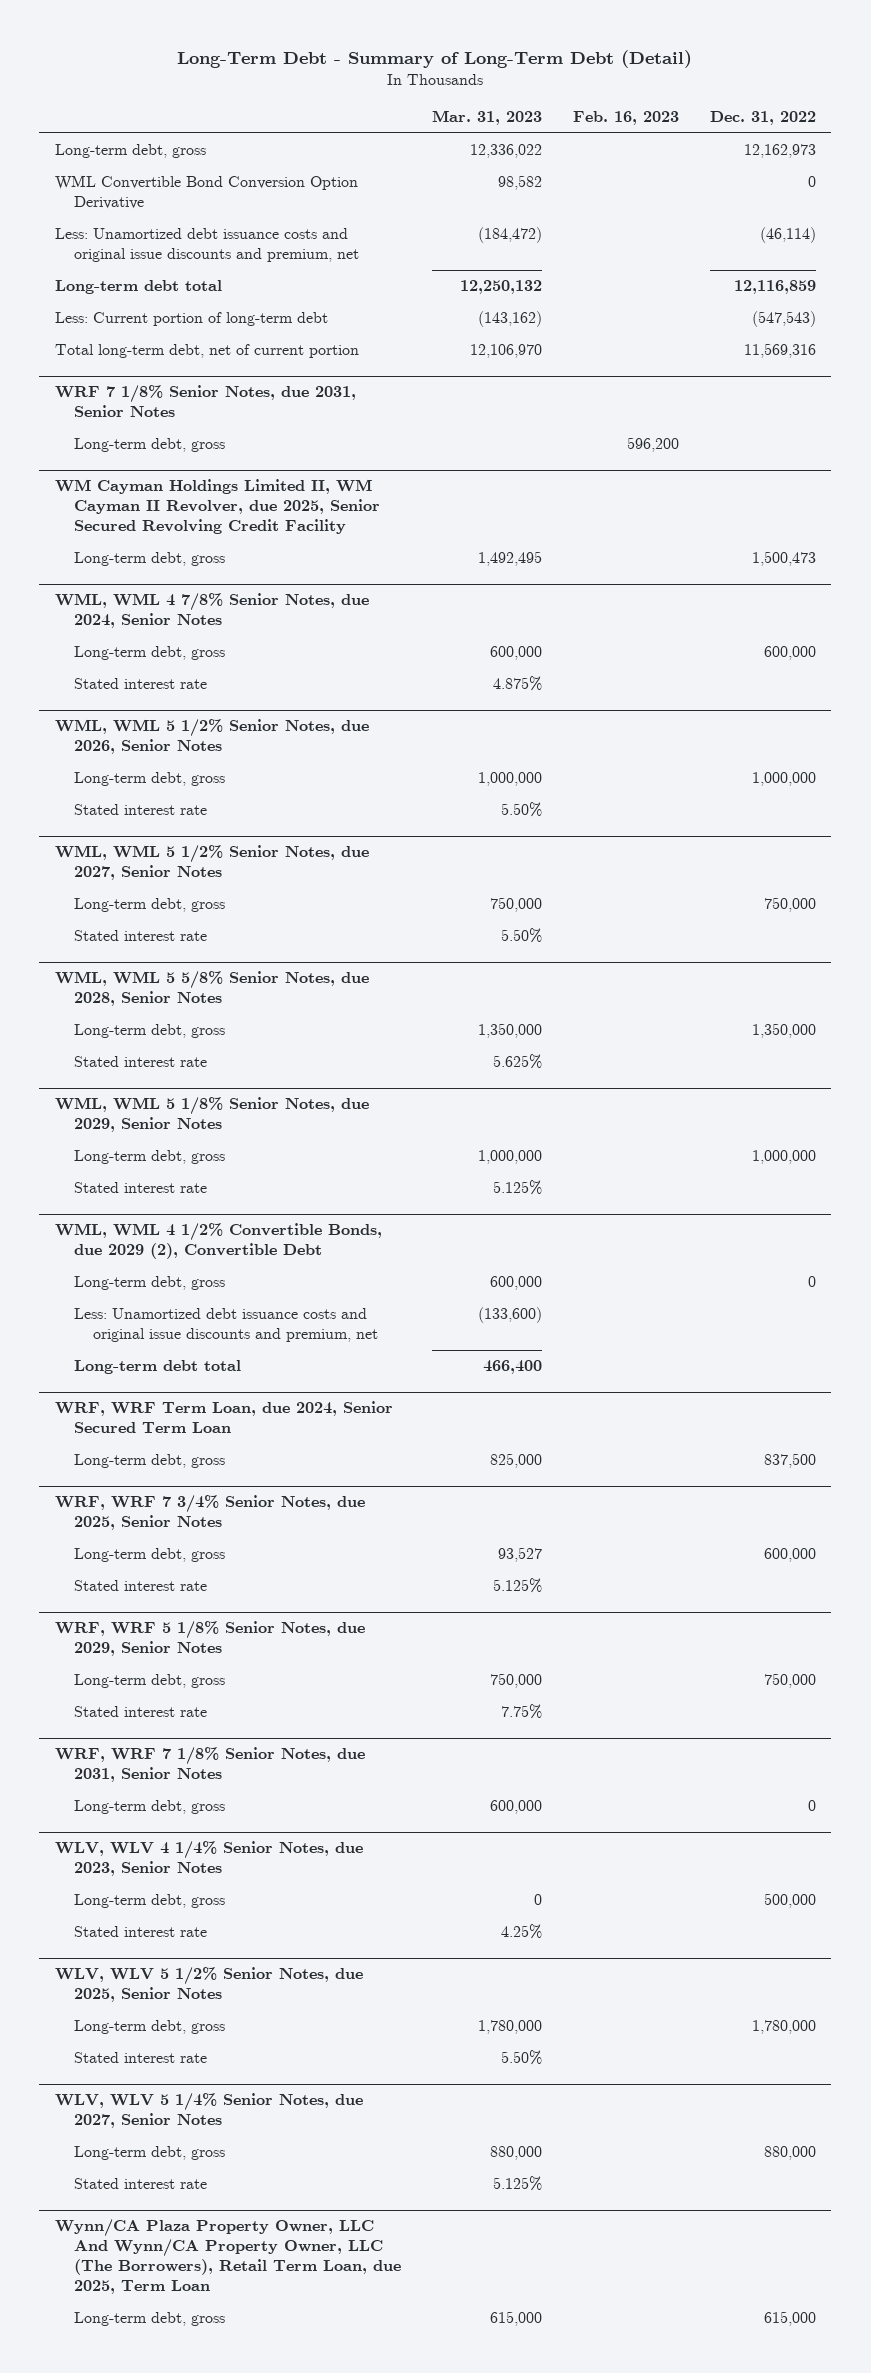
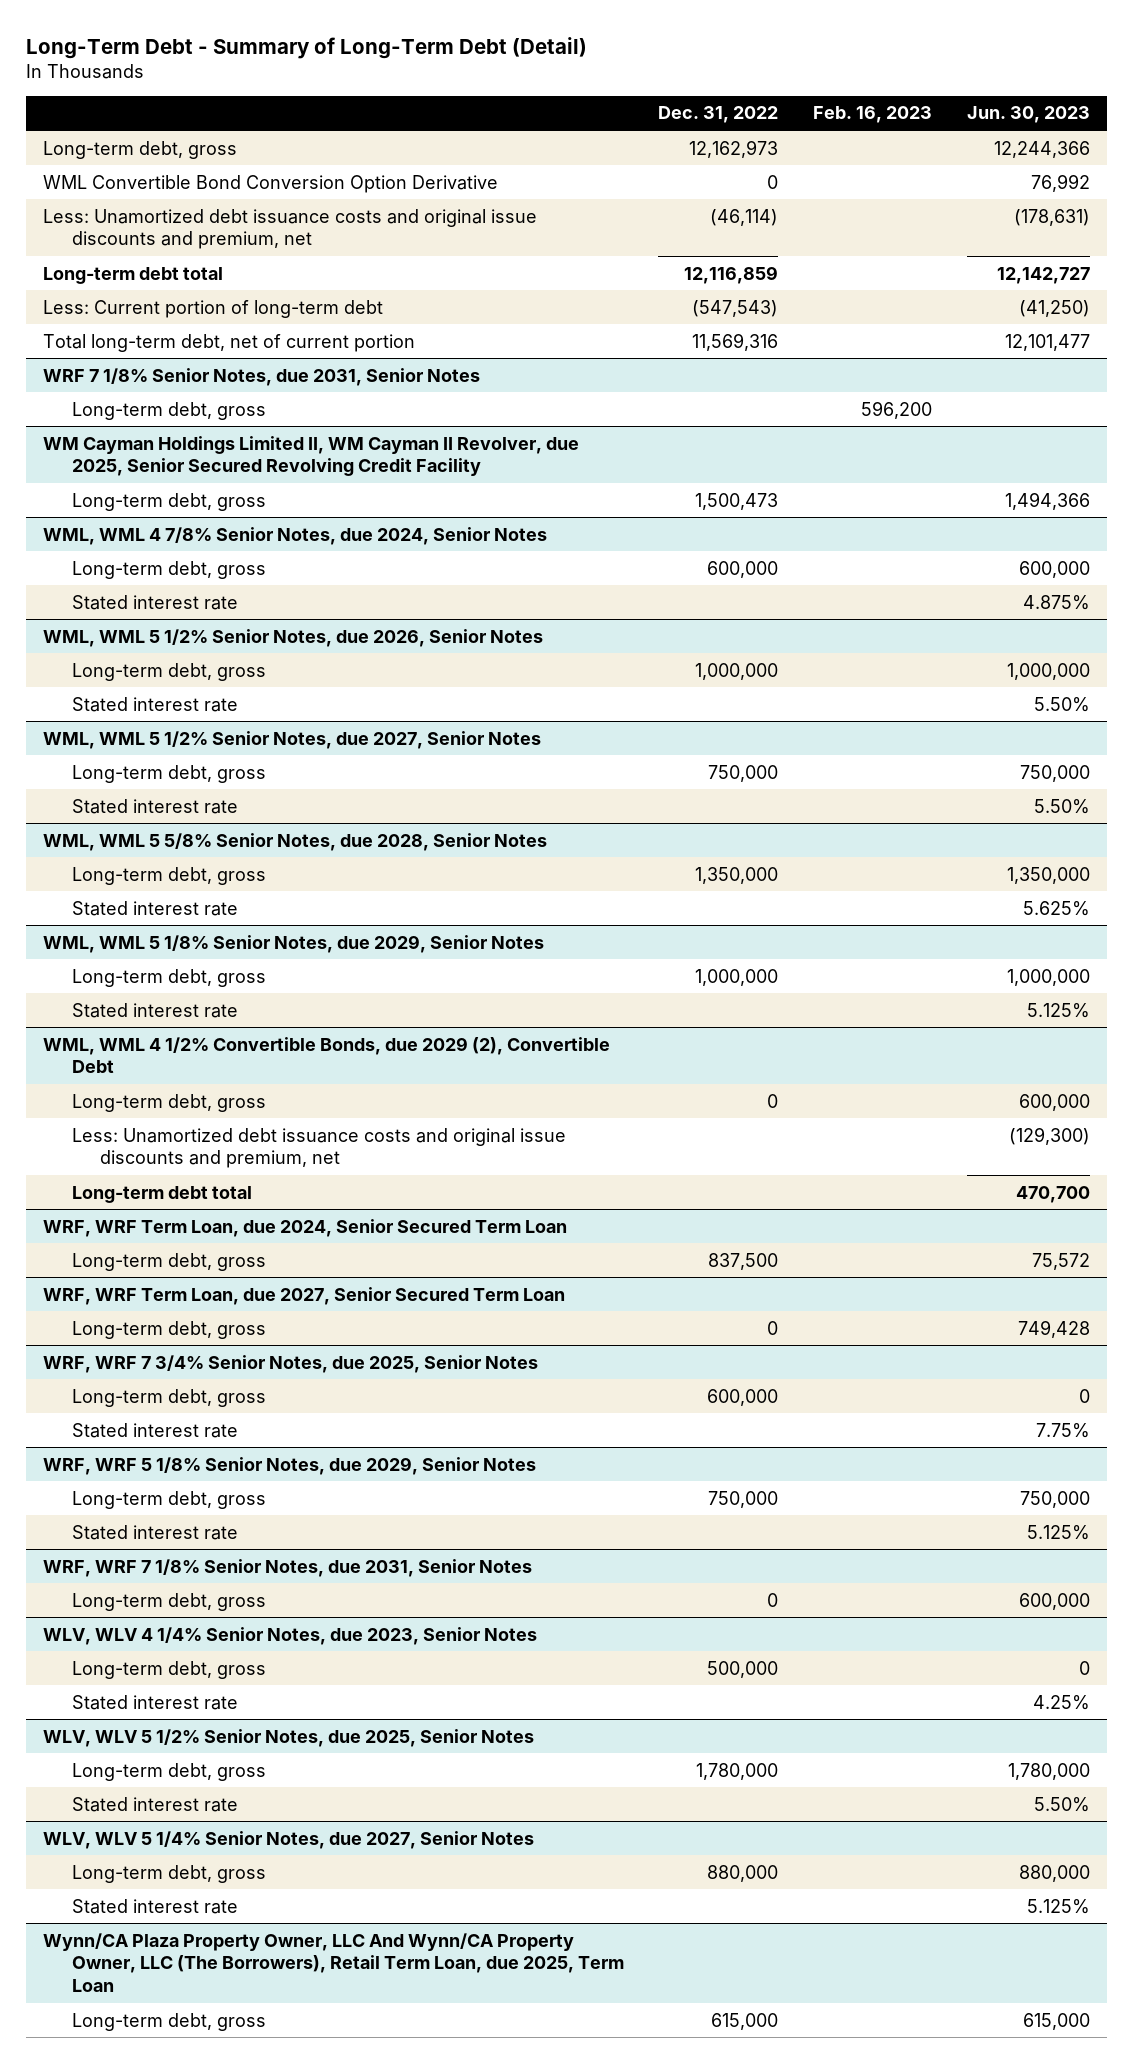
- | Mar. 31, 2023 | Feb. 16, 2023 | Dec. 31, 2022
+ | Dec. 31, 2022 | Feb. 16, 2023 | Jun. 30, 2023
+ WRF, WRF Term Loan, due 2027, Senior Secured Term Loan
+ Long-term debt, gross | 0 | | 749,428

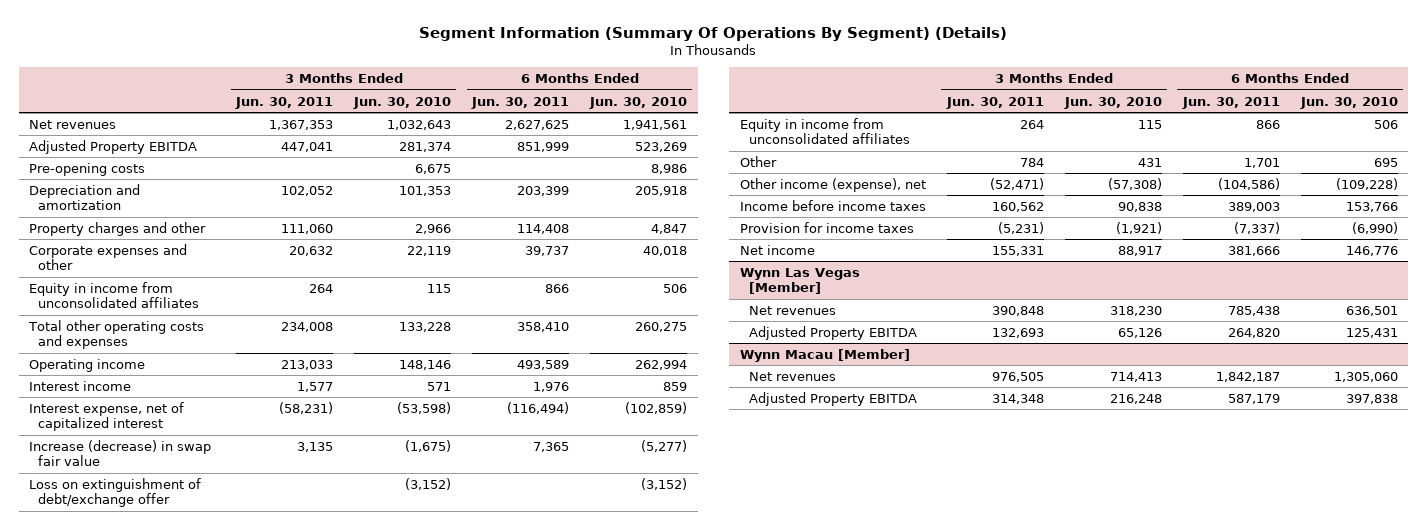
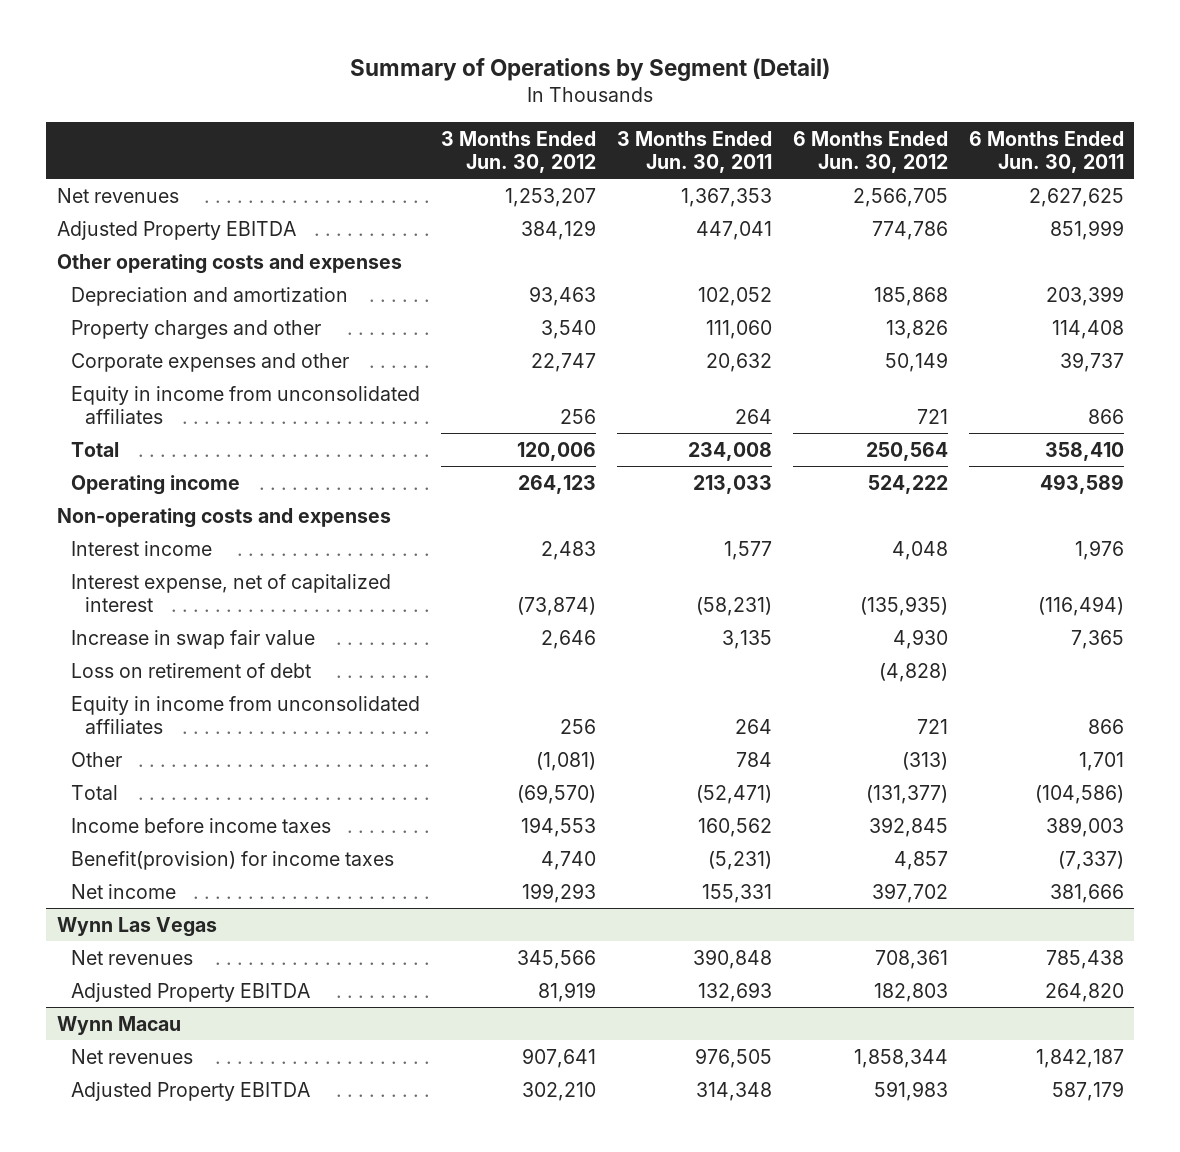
- Segment Information (Summary Of Operations By Segment) (Details)
+ Summary of Operations by Segment (Detail)
- | 3 Months Ended Jun. 30, 2011 | 3 Months Ended Jun. 30, 2010 | 6 Months Ended Jun. 30, 2011 | 6 Months Ended Jun. 30, 2010
+ | 3 Months Ended Jun. 30, 2012 | 3 Months Ended Jun. 30, 2011 | 6 Months Ended Jun. 30, 2012 | 6 Months Ended Jun. 30, 2011
- Pre-opening costs | | 6,675 | | 8,986
+ Other operating costs and expenses
- Total other operating costs and expenses | 234,008 | 133,228 | 358,410 | 260,275
+ Total | 120,006 | 234,008 | 250,564 | 358,410
+ Non-operating costs and expenses
- Increase (decrease) in swap fair value | 3,135 | (1,675) | 7,365 | (5,277)
- Loss on extinguishment of debt/exchange offer | | (3,152) | | (3,152)
+ Increase in swap fair value | 2,646 | 3,135 | 4,930 | 7,365
+ Loss on retirement of debt | | | (4,828) |
- Other income (expense), net | (52,471) | (57,308) | (104,586) | (109,228)
+ Total | (69,570) | (52,471) | (131,377) | (104,586)
- Provision for income taxes | (5,231) | (1,921) | (7,337) | (6,990)
+ Benefit(provision) for income taxes | 4,740 | (5,231) | 4,857 | (7,337)
- Wynn Las Vegas [Member]
+ Wynn Las Vegas
- Wynn Macau [Member]
+ Wynn Macau

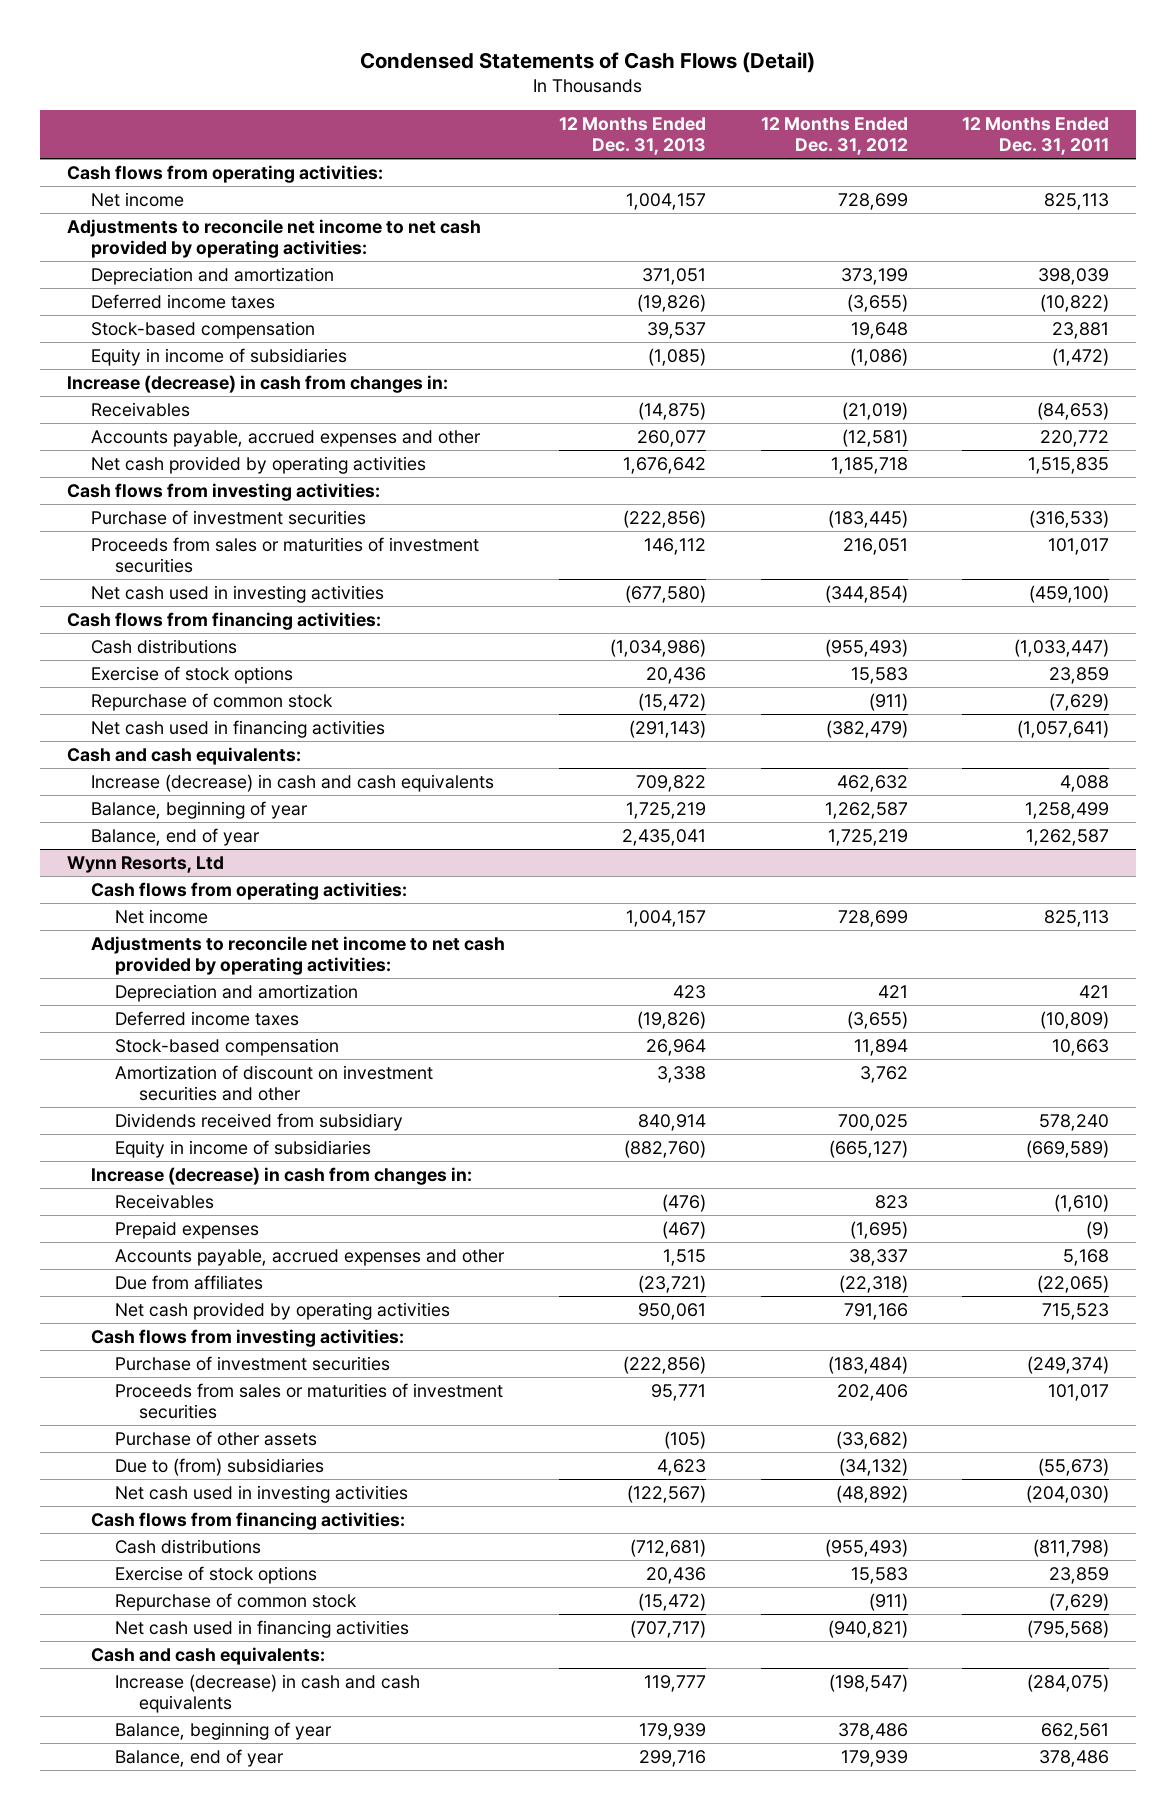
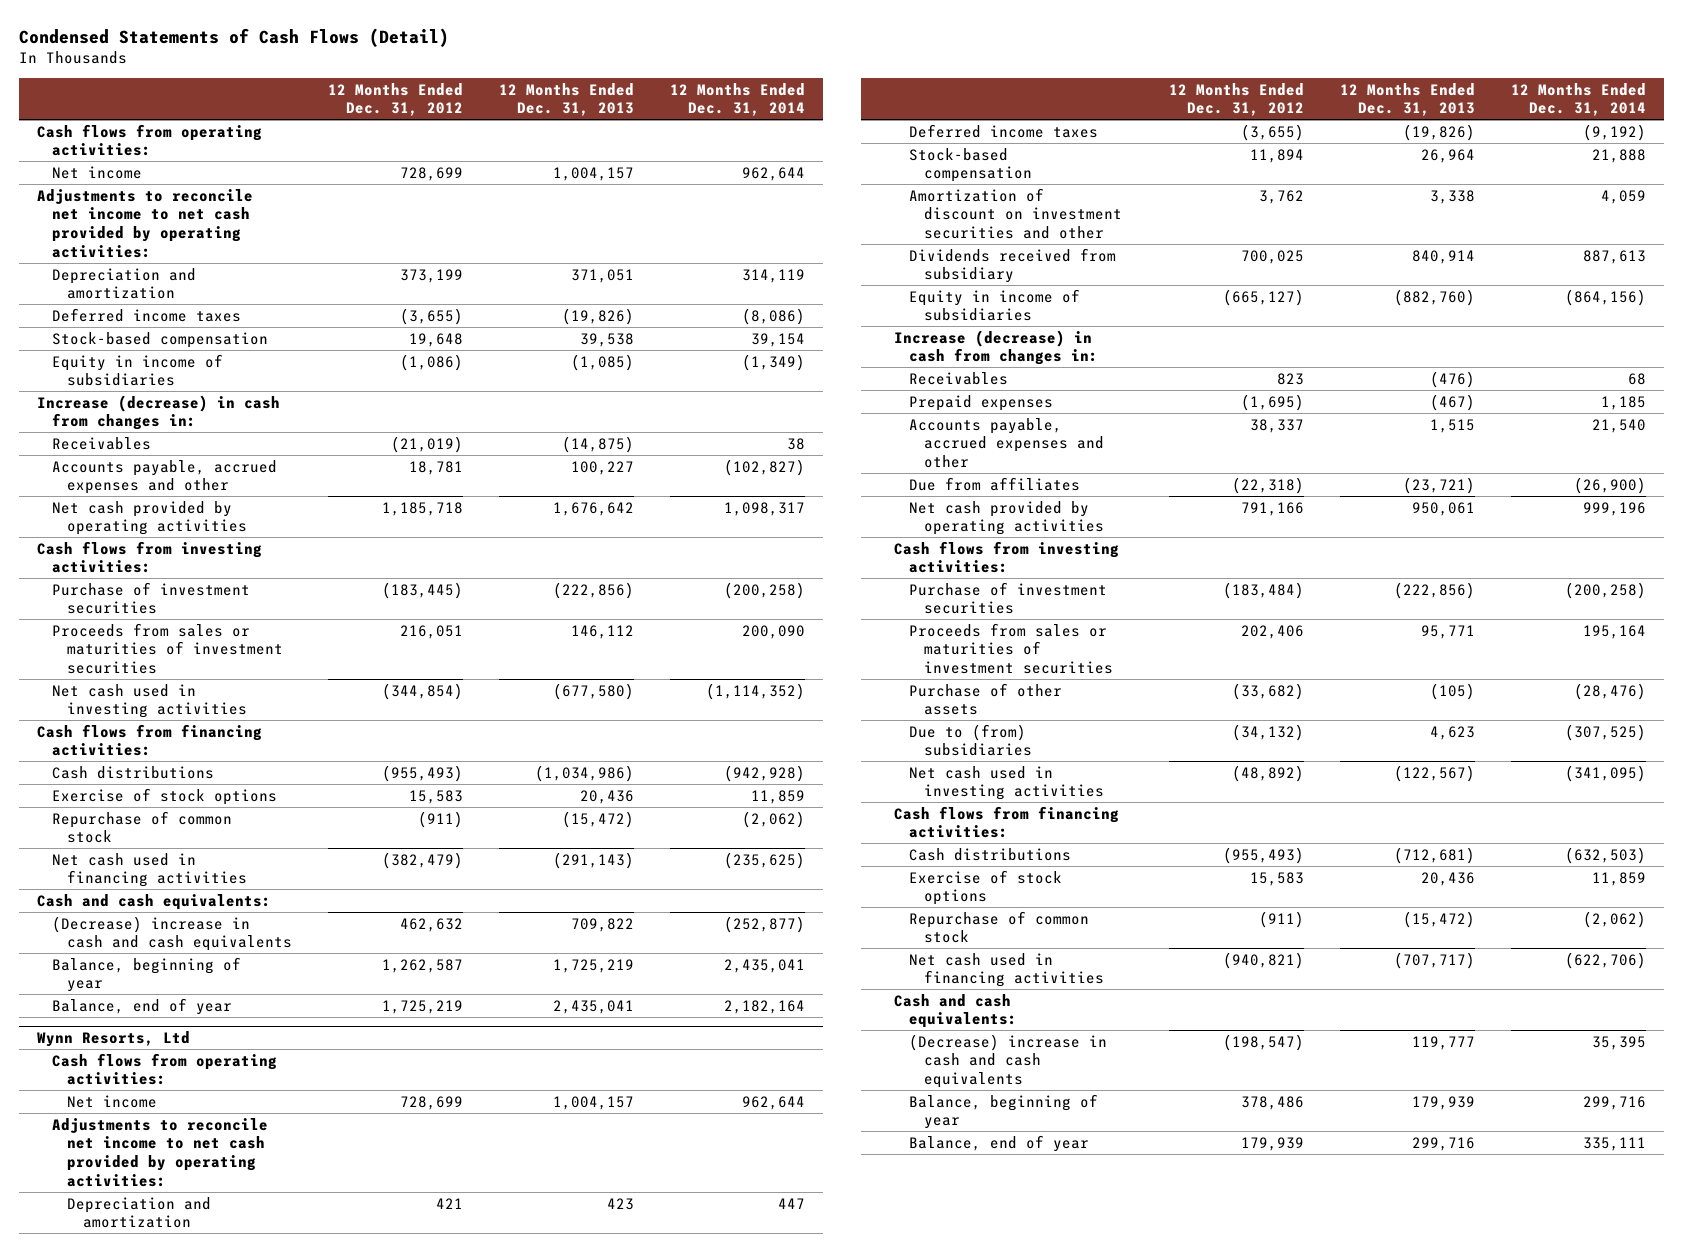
- | 12 Months Ended Dec. 31, 2013 | 12 Months Ended Dec. 31, 2012 | 12 Months Ended Dec. 31, 2011
+ | 12 Months Ended Dec. 31, 2012 | 12 Months Ended Dec. 31, 2013 | 12 Months Ended Dec. 31, 2014
- Stock-based compensation | 39,537 | 19,648 | 23,881
+ Stock-based compensation | 19,648 | 39,538 | 39,154
- Accounts payable, accrued expenses and other | 260,077 | (12,581) | 220,772
+ Accounts payable, accrued expenses and other | 18,781 | 100,227 | (102,827)
- Increase (decrease) in cash and cash equivalents | 709,822 | 462,632 | 4,088
+ (Decrease) increase in cash and cash equivalents | 462,632 | 709,822 | (252,877)
@ Wynn Resorts, Ltd
- Increase (decrease) in cash and cash equivalents | 119,777 | (198,547) | (284,075)
+ (Decrease) increase in cash and cash equivalents | (198,547) | 119,777 | 35,395

